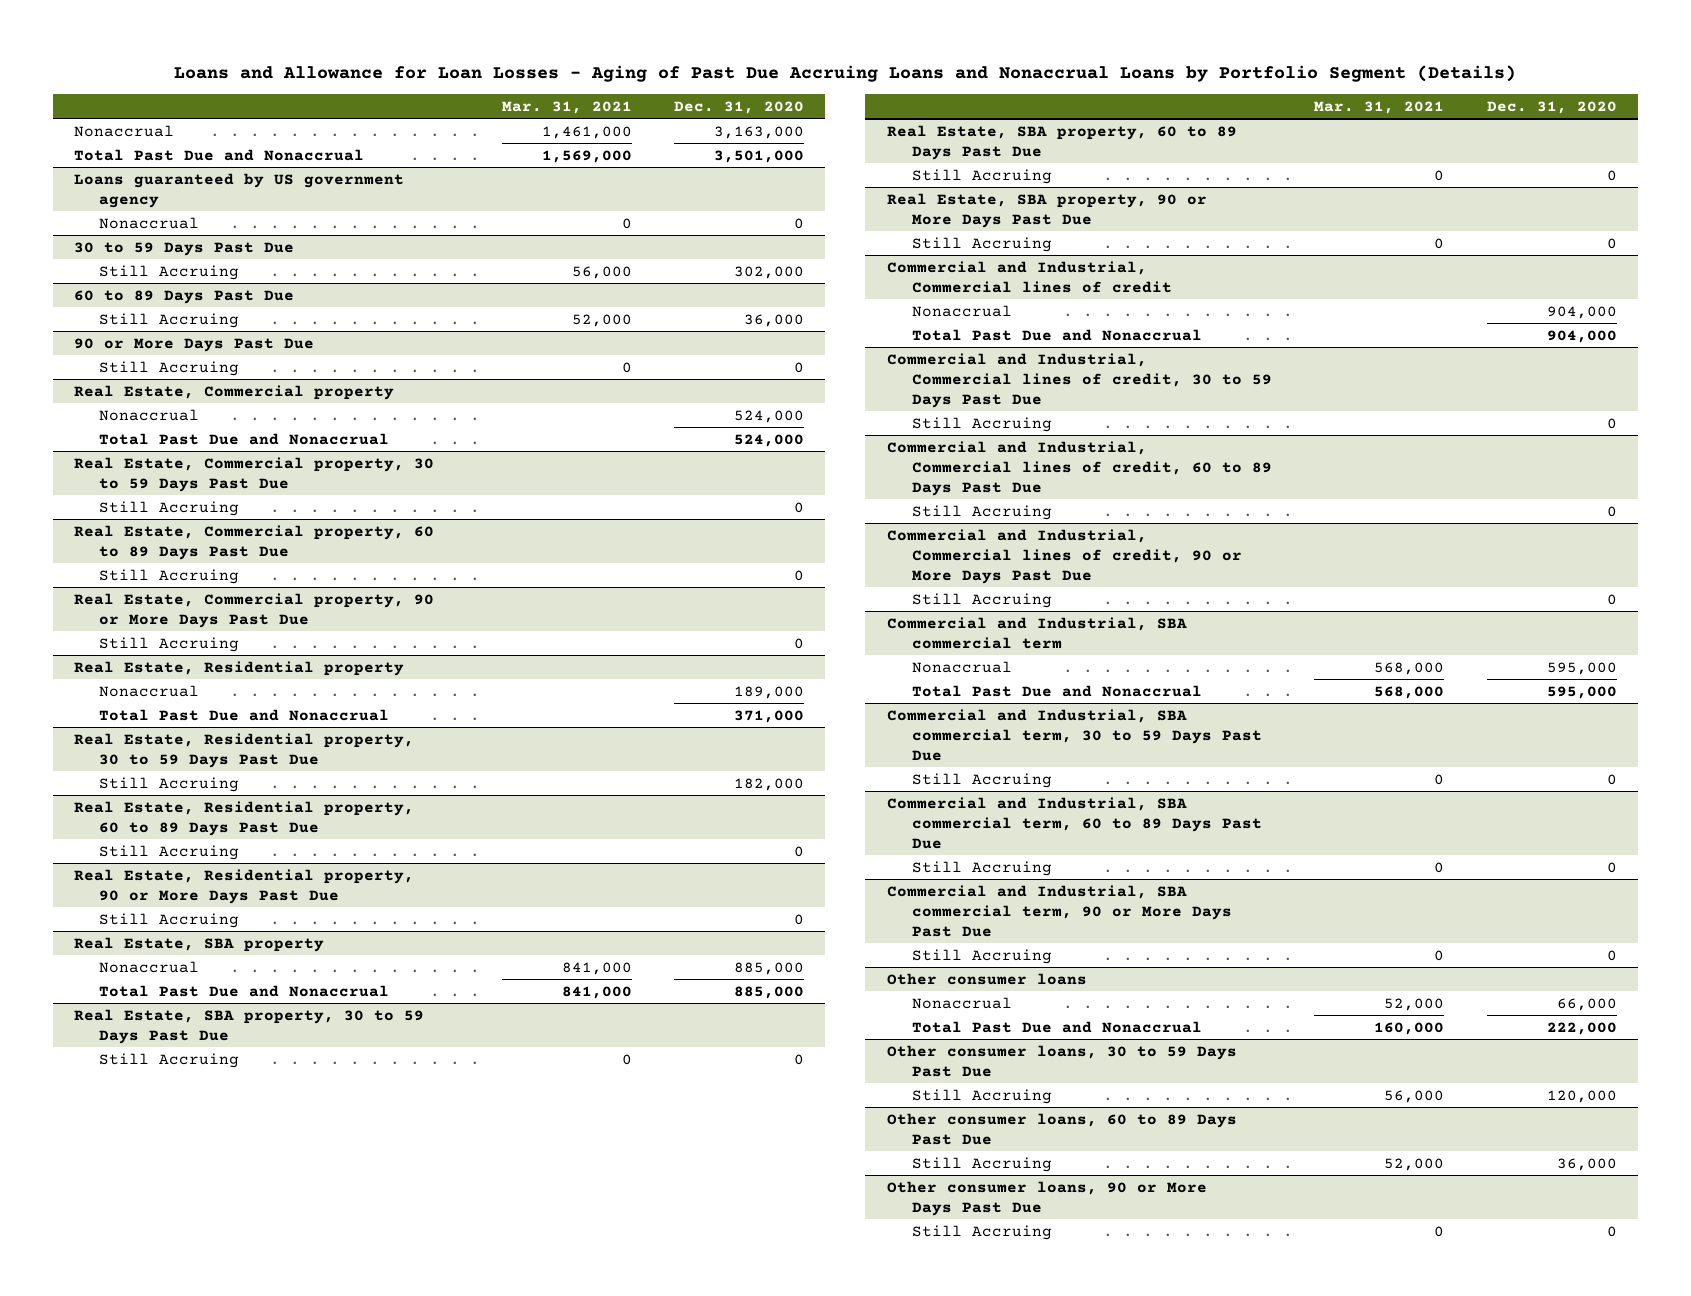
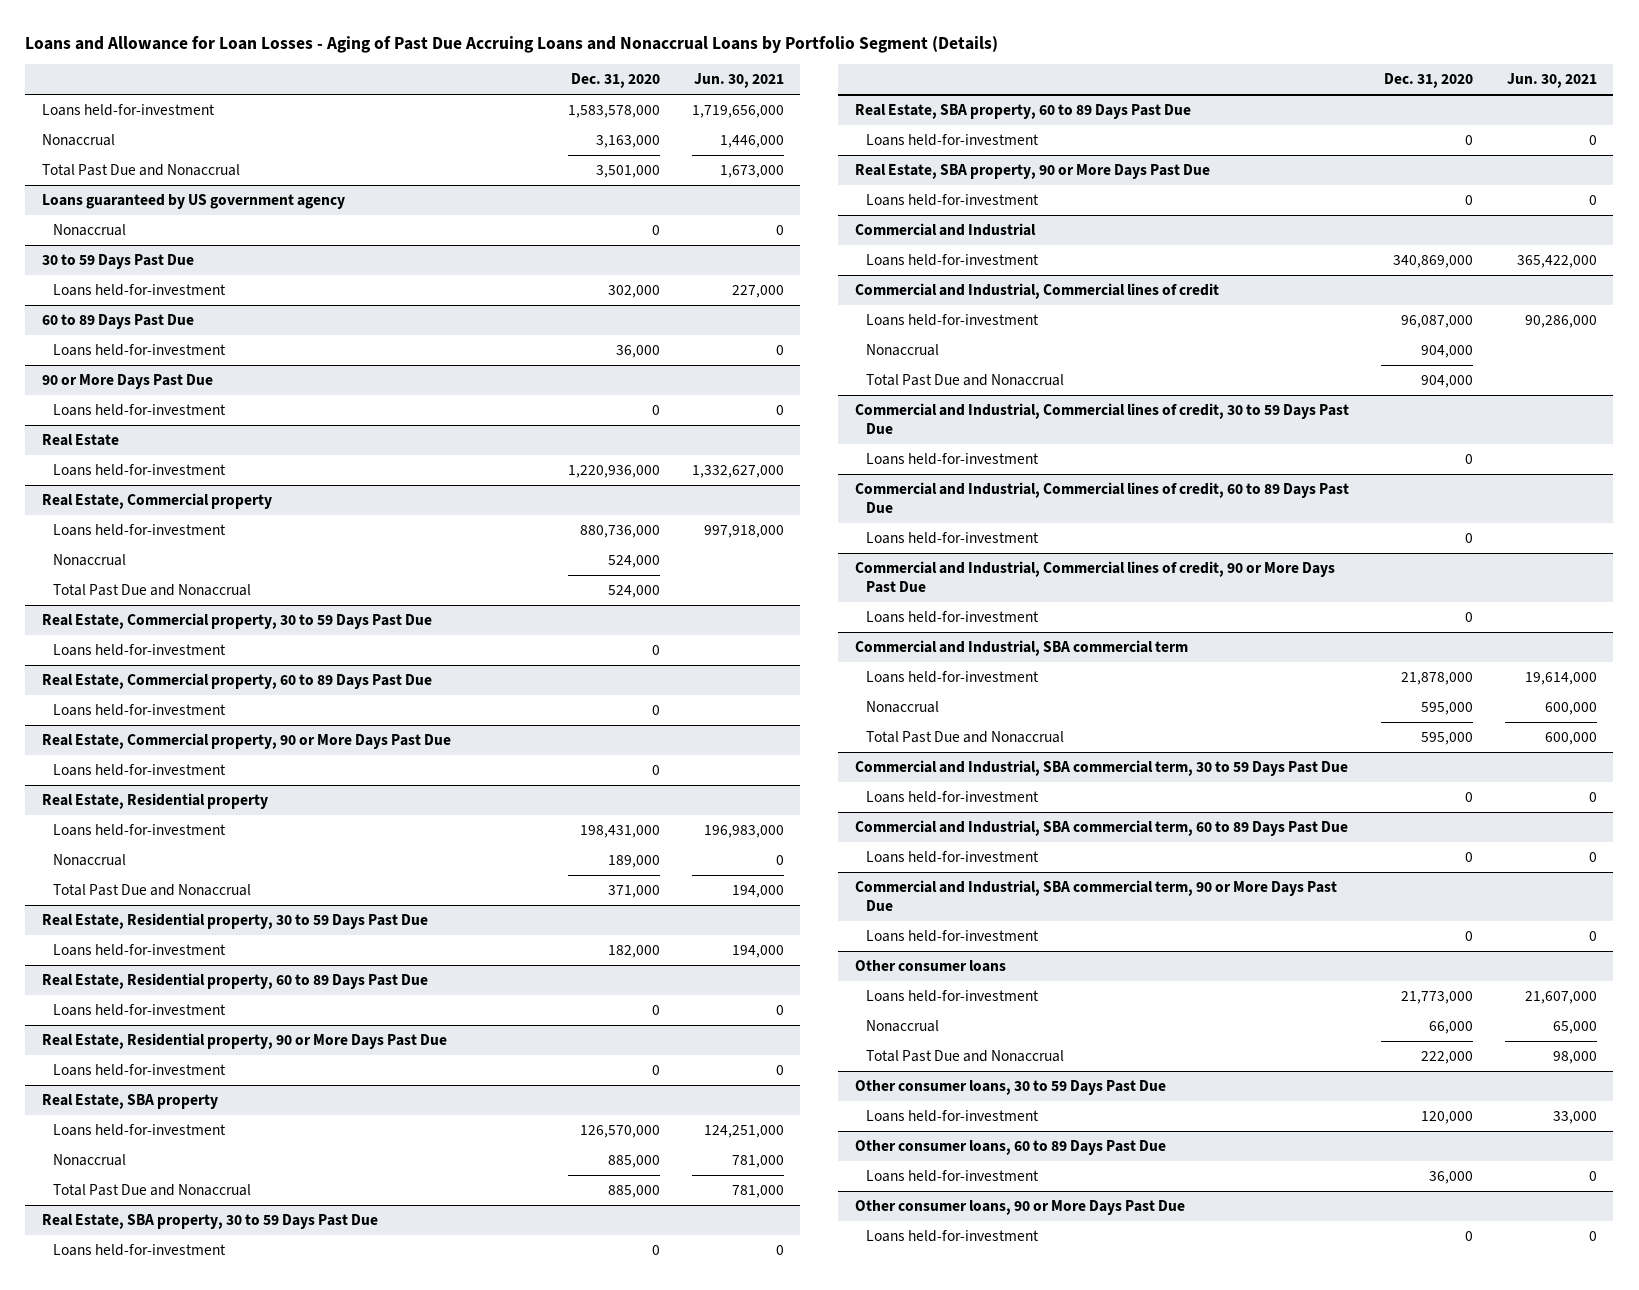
- | Mar. 31, 2021 | Dec. 31, 2020
+ | Dec. 31, 2020 | Jun. 30, 2021
+ Loans held-for-investment | 1,583,578,000 | 1,719,656,000
@ 30 to 59 Days Past Due
- Still Accruing | 56,000 | 302,000
+ Loans held-for-investment | 302,000 | 227,000
@ 60 to 89 Days Past Due
- Still Accruing | 52,000 | 36,000
+ Loans held-for-investment | 36,000 | 0
@ 90 or More Days Past Due
- Still Accruing | 0 | 0
+ Loans held-for-investment | 0 | 0
+ Real Estate
+ Loans held-for-investment | 1,220,936,000 | 1,332,627,000
@ Real Estate, Commercial property
+ Loans held-for-investment | 880,736,000 | 997,918,000
@ Real Estate, Commercial property, 30 to 59 Days Past Due
- Still Accruing | | 0
+ Loans held-for-investment | 0 |
@ Real Estate, Commercial property, 60 to 89 Days Past Due
- Still Accruing | | 0
+ Loans held-for-investment | 0 |
@ Real Estate, Commercial property, 90 or More Days Past Due
- Still Accruing | | 0
+ Loans held-for-investment | 0 |
@ Real Estate, Residential property
+ Loans held-for-investment | 198,431,000 | 196,983,000
@ Real Estate, Residential property, 30 to 59 Days Past Due
- Still Accruing | | 182,000
+ Loans held-for-investment | 182,000 | 194,000
@ Real Estate, Residential property, 60 to 89 Days Past Due
- Still Accruing | | 0
+ Loans held-for-investment | 0 | 0
@ Real Estate, Residential property, 90 or More Days Past Due
- Still Accruing | | 0
+ Loans held-for-investment | 0 | 0
@ Real Estate, SBA property
+ Loans held-for-investment | 126,570,000 | 124,251,000
@ Real Estate, SBA property, 30 to 59 Days Past Due
- Still Accruing | 0 | 0
+ Loans held-for-investment | 0 | 0
@ Real Estate, SBA property, 60 to 89 Days Past Due
- Still Accruing | 0 | 0
+ Loans held-for-investment | 0 | 0
@ Real Estate, SBA property, 90 or More Days Past Due
- Still Accruing | 0 | 0
+ Loans held-for-investment | 0 | 0
+ Commercial and Industrial
+ Loans held-for-investment | 340,869,000 | 365,422,000
@ Commercial and Industrial, Commercial lines of credit
+ Loans held-for-investment | 96,087,000 | 90,286,000
@ Commercial and Industrial, Commercial lines of credit, 30 to 59 Days Past Due
- Still Accruing | | 0
+ Loans held-for-investment | 0 |
@ Commercial and Industrial, Commercial lines of credit, 60 to 89 Days Past Due
- Still Accruing | | 0
+ Loans held-for-investment | 0 |
@ Commercial and Industrial, Commercial lines of credit, 90 or More Days Past Due
- Still Accruing | | 0
+ Loans held-for-investment | 0 |
@ Commercial and Industrial, SBA commercial term
+ Loans held-for-investment | 21,878,000 | 19,614,000
@ Commercial and Industrial, SBA commercial term, 30 to 59 Days Past Due
- Still Accruing | 0 | 0
+ Loans held-for-investment | 0 | 0
@ Commercial and Industrial, SBA commercial term, 60 to 89 Days Past Due
- Still Accruing | 0 | 0
+ Loans held-for-investment | 0 | 0
@ Commercial and Industrial, SBA commercial term, 90 or More Days Past Due
- Still Accruing | 0 | 0
+ Loans held-for-investment | 0 | 0
@ Other consumer loans
+ Loans held-for-investment | 21,773,000 | 21,607,000
@ Other consumer loans, 30 to 59 Days Past Due
- Still Accruing | 56,000 | 120,000
+ Loans held-for-investment | 120,000 | 33,000
@ Other consumer loans, 60 to 89 Days Past Due
- Still Accruing | 52,000 | 36,000
+ Loans held-for-investment | 36,000 | 0
@ Other consumer loans, 90 or More Days Past Due
- Still Accruing | 0 | 0
+ Loans held-for-investment | 0 | 0

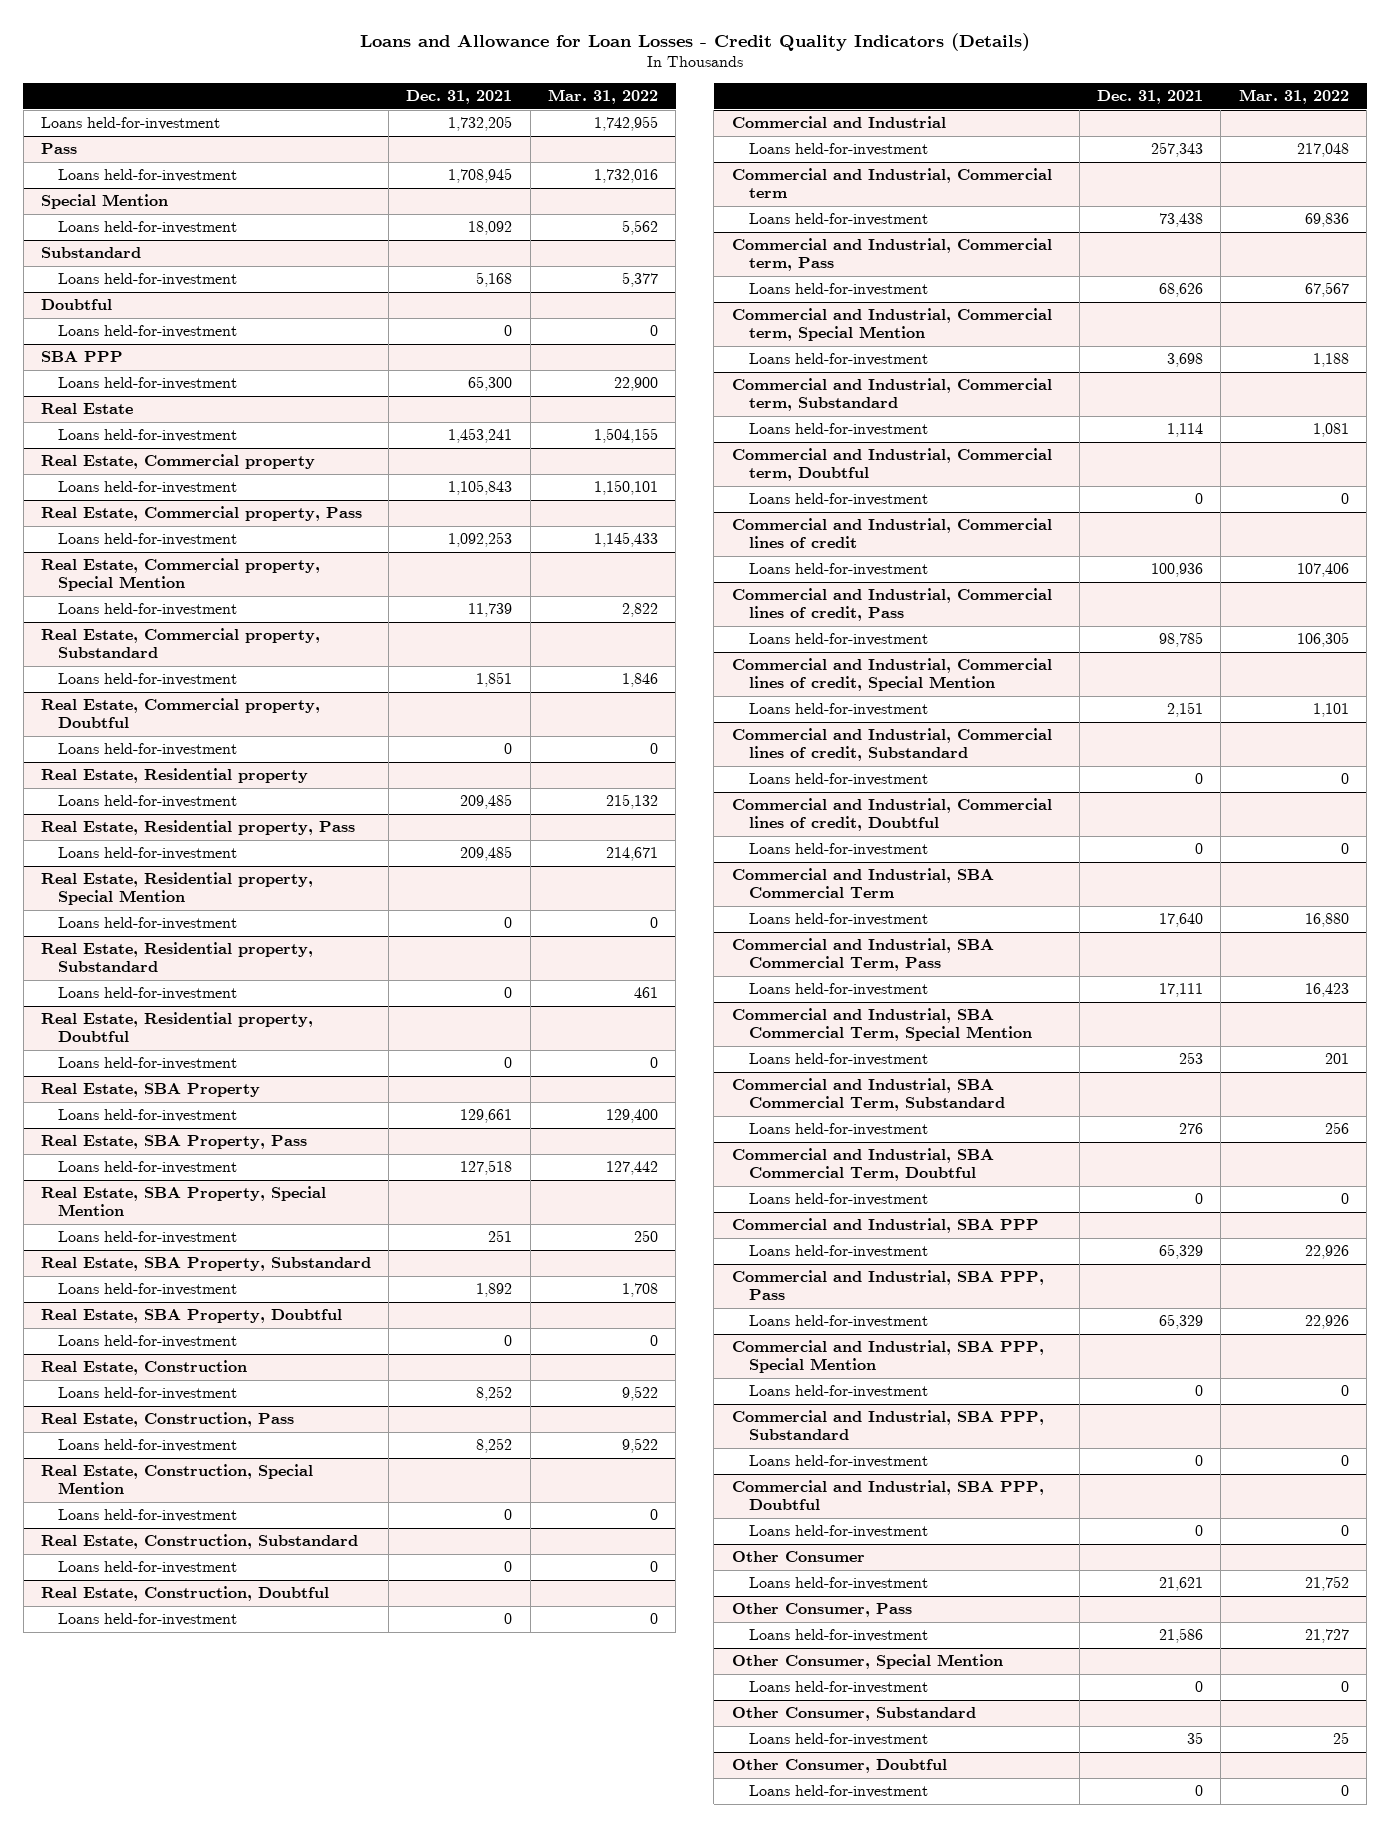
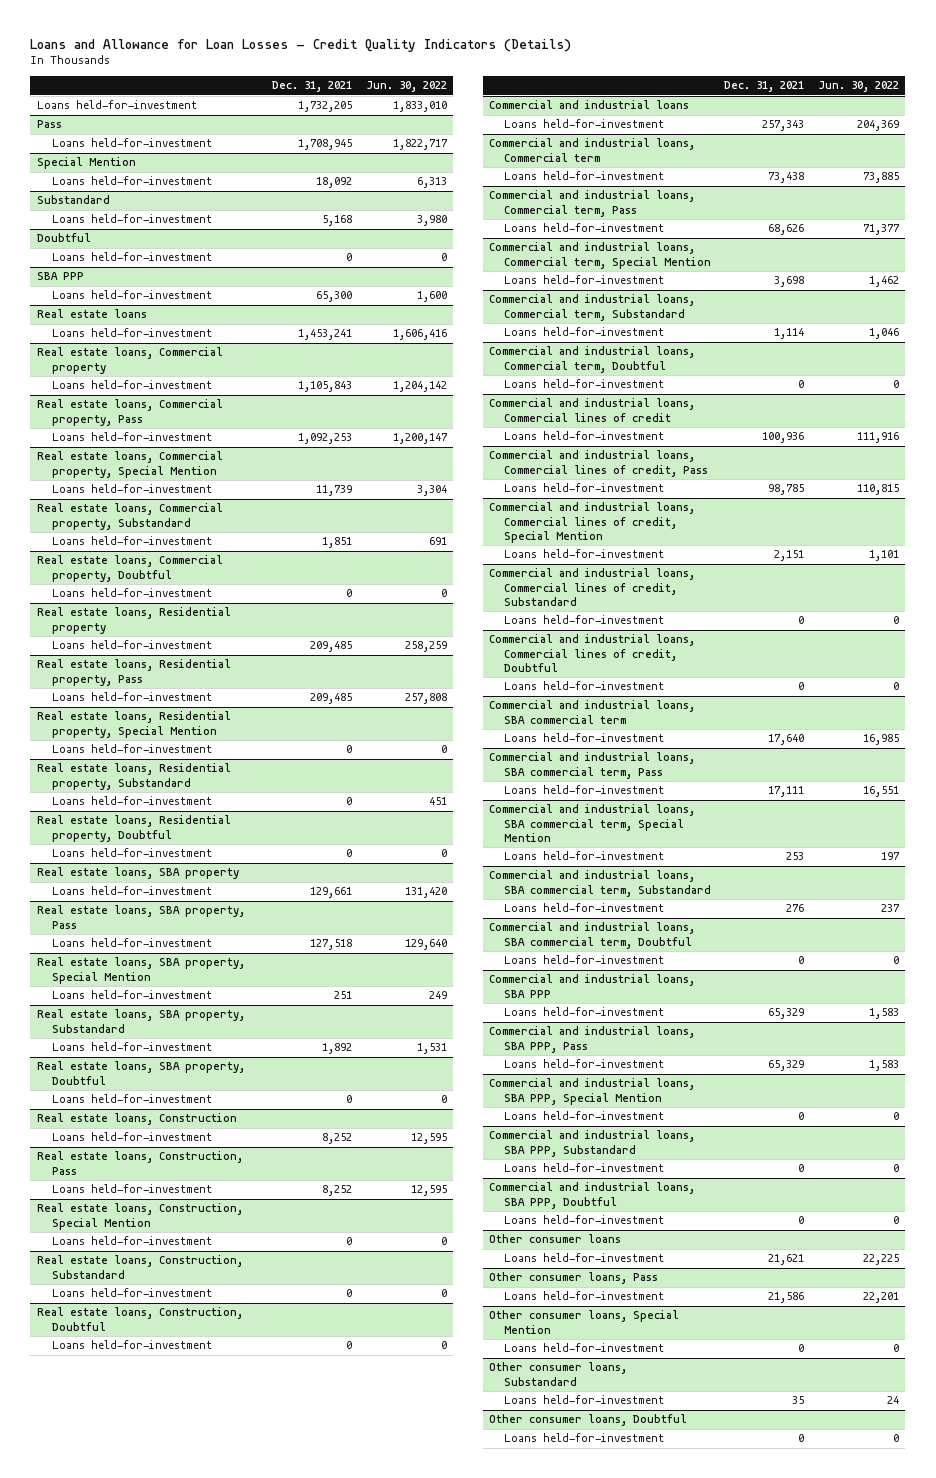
- | Dec. 31, 2021 | Mar. 31, 2022
+ | Dec. 31, 2021 | Jun. 30, 2022
- Real Estate
+ Real estate loans
- Real Estate, Commercial property
+ Real estate loans, Commercial property
- Real Estate, Commercial property, Pass
+ Real estate loans, Commercial property, Pass
- Real Estate, Commercial property, Special Mention
+ Real estate loans, Commercial property, Special Mention
- Real Estate, Commercial property, Substandard
+ Real estate loans, Commercial property, Substandard
- Real Estate, Commercial property, Doubtful
+ Real estate loans, Commercial property, Doubtful
- Real Estate, Residential property
+ Real estate loans, Residential property
- Real Estate, Residential property, Pass
+ Real estate loans, Residential property, Pass
- Real Estate, Residential property, Special Mention
+ Real estate loans, Residential property, Special Mention
- Real Estate, Residential property, Substandard
+ Real estate loans, Residential property, Substandard
- Real Estate, Residential property, Doubtful
+ Real estate loans, Residential property, Doubtful
- Real Estate, SBA Property
+ Real estate loans, SBA property
- Real Estate, SBA Property, Pass
+ Real estate loans, SBA property, Pass
- Real Estate, SBA Property, Special Mention
+ Real estate loans, SBA property, Special Mention
- Real Estate, SBA Property, Substandard
+ Real estate loans, SBA property, Substandard
- Real Estate, SBA Property, Doubtful
+ Real estate loans, SBA property, Doubtful
- Real Estate, Construction
+ Real estate loans, Construction
- Real Estate, Construction, Pass
+ Real estate loans, Construction, Pass
- Real Estate, Construction, Special Mention
+ Real estate loans, Construction, Special Mention
- Real Estate, Construction, Substandard
+ Real estate loans, Construction, Substandard
- Real Estate, Construction, Doubtful
+ Real estate loans, Construction, Doubtful
- Commercial and Industrial
+ Commercial and industrial loans
- Commercial and Industrial, Commercial term
+ Commercial and industrial loans, Commercial term
- Commercial and Industrial, Commercial term, Pass
+ Commercial and industrial loans, Commercial term, Pass
- Commercial and Industrial, Commercial term, Special Mention
+ Commercial and industrial loans, Commercial term, Special Mention
- Commercial and Industrial, Commercial term, Substandard
+ Commercial and industrial loans, Commercial term, Substandard
- Commercial and Industrial, Commercial term, Doubtful
+ Commercial and industrial loans, Commercial term, Doubtful
- Commercial and Industrial, Commercial lines of credit
+ Commercial and industrial loans, Commercial lines of credit
- Commercial and Industrial, Commercial lines of credit, Pass
+ Commercial and industrial loans, Commercial lines of credit, Pass
- Commercial and Industrial, Commercial lines of credit, Special Mention
+ Commercial and industrial loans, Commercial lines of credit, Special Mention
- Commercial and Industrial, Commercial lines of credit, Substandard
+ Commercial and industrial loans, Commercial lines of credit, Substandard
- Commercial and Industrial, Commercial lines of credit, Doubtful
+ Commercial and industrial loans, Commercial lines of credit, Doubtful
- Commercial and Industrial, SBA Commercial Term
+ Commercial and industrial loans, SBA commercial term
- Commercial and Industrial, SBA Commercial Term, Pass
+ Commercial and industrial loans, SBA commercial term, Pass
- Commercial and Industrial, SBA Commercial Term, Special Mention
+ Commercial and industrial loans, SBA commercial term, Special Mention
- Commercial and Industrial, SBA Commercial Term, Substandard
+ Commercial and industrial loans, SBA commercial term, Substandard
- Commercial and Industrial, SBA Commercial Term, Doubtful
+ Commercial and industrial loans, SBA commercial term, Doubtful
- Commercial and Industrial, SBA PPP
+ Commercial and industrial loans, SBA PPP
- Commercial and Industrial, SBA PPP, Pass
+ Commercial and industrial loans, SBA PPP, Pass
- Commercial and Industrial, SBA PPP, Special Mention
+ Commercial and industrial loans, SBA PPP, Special Mention
- Commercial and Industrial, SBA PPP, Substandard
+ Commercial and industrial loans, SBA PPP, Substandard
- Commercial and Industrial, SBA PPP, Doubtful
+ Commercial and industrial loans, SBA PPP, Doubtful
- Other Consumer
+ Other consumer loans
- Other Consumer, Pass
+ Other consumer loans, Pass
- Other Consumer, Special Mention
+ Other consumer loans, Special Mention
- Other Consumer, Substandard
+ Other consumer loans, Substandard
- Other Consumer, Doubtful
+ Other consumer loans, Doubtful

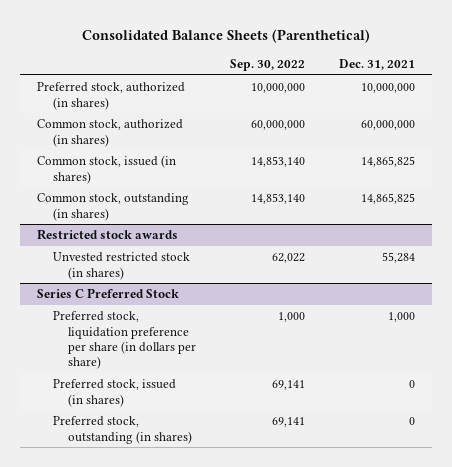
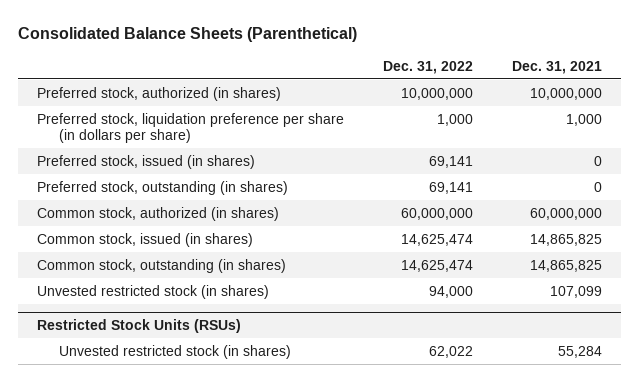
- | Sep. 30, 2022 | Dec. 31, 2021
+ | Dec. 31, 2022 | Dec. 31, 2021
+ Preferred stock, liquidation preference per share (in dollars per share) | 1,000 | 1,000
+ Preferred stock, issued (in shares) | 69,141 | 0
+ Preferred stock, outstanding (in shares) | 69,141 | 0
- Restricted stock awards
+ Unvested restricted stock (in shares) | 94,000 | 107,099
+ Restricted Stock Units (RSUs)
- Series C Preferred Stock
- Preferred stock, liquidation preference per share (in dollars per share) | 1,000 | 1,000
- Preferred stock, issued (in shares) | 69,141 | 0
- Preferred stock, outstanding (in shares) | 69,141 | 0

